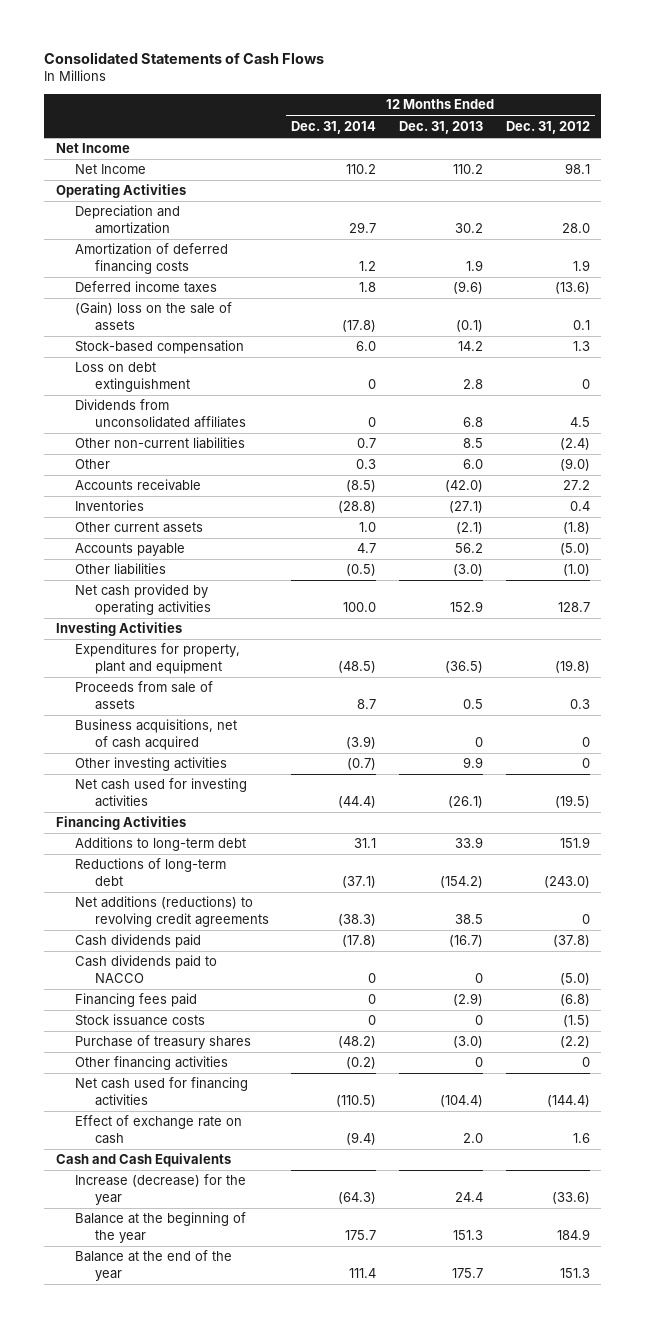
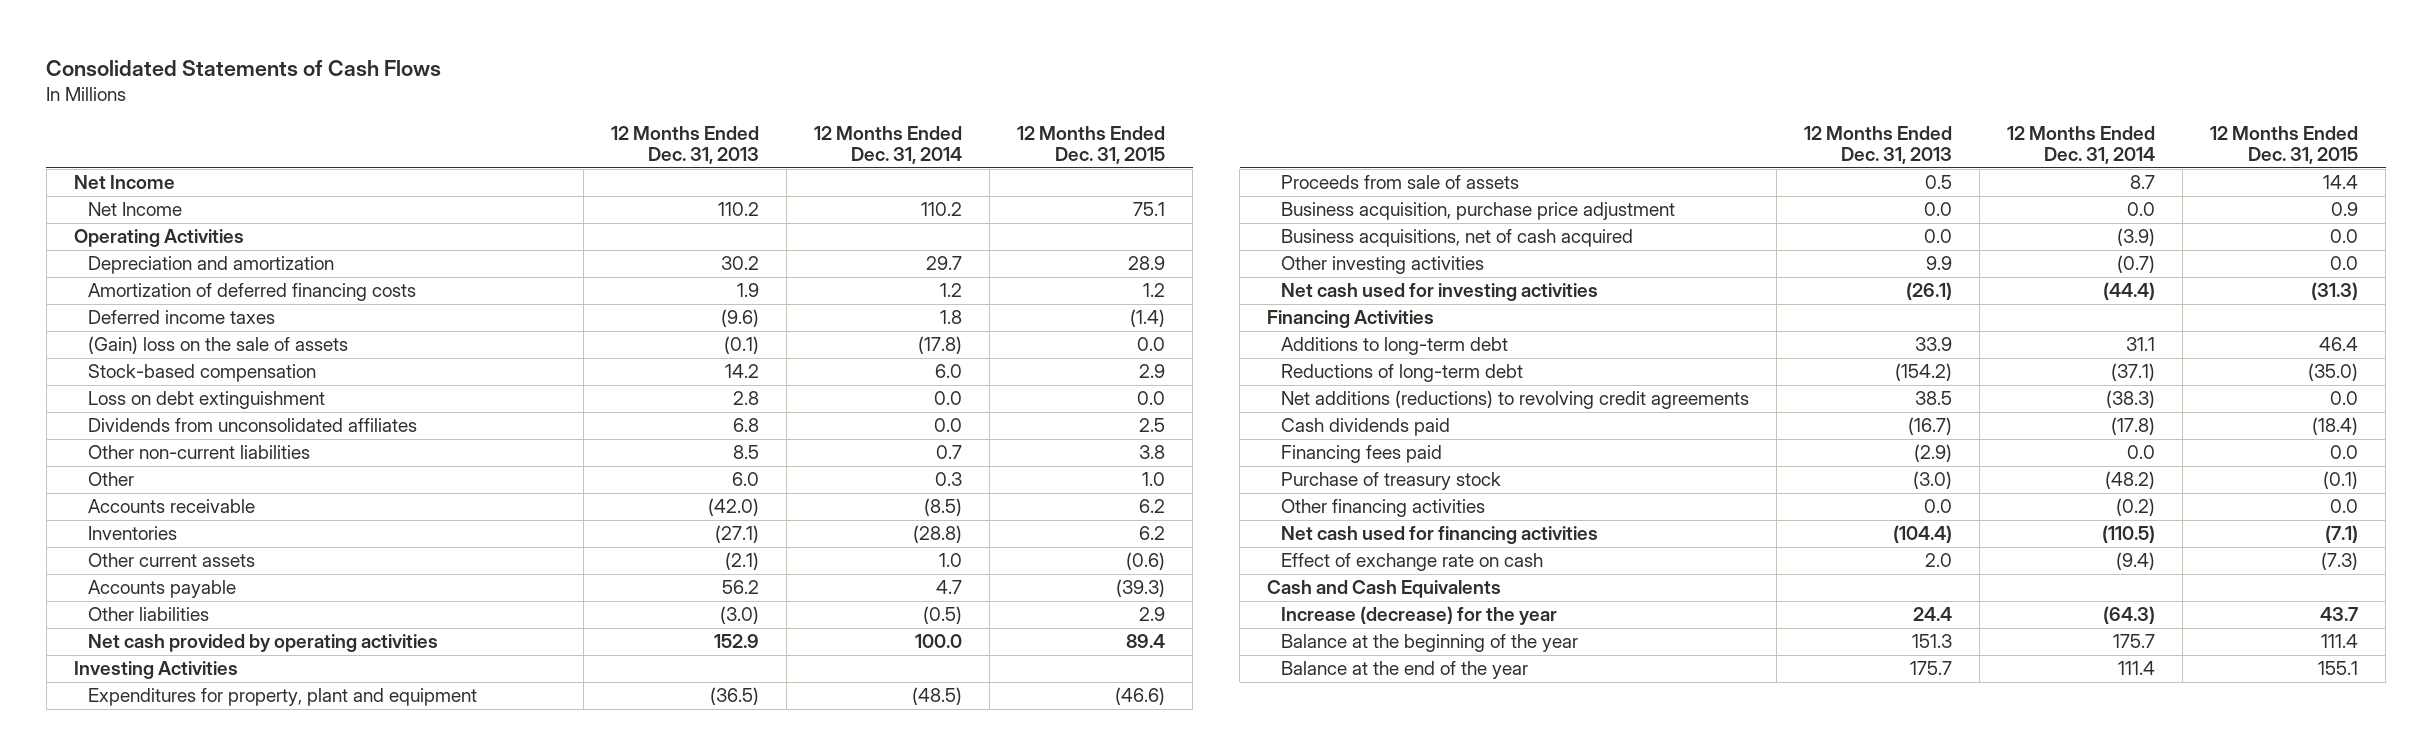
- | 12 Months Ended Dec. 31, 2014 | 12 Months Ended Dec. 31, 2013 | 12 Months Ended Dec. 31, 2012
+ | 12 Months Ended Dec. 31, 2013 | 12 Months Ended Dec. 31, 2014 | 12 Months Ended Dec. 31, 2015
- Loss on debt extinguishment | 0 | 2.8 | 0
- Dividends from unconsolidated affiliates | 0 | 6.8 | 4.5
+ Loss on debt extinguishment | 2.8 | 0.0 | 0.0
+ Dividends from unconsolidated affiliates | 6.8 | 0.0 | 2.5
- Business acquisitions, net of cash acquired | (3.9) | 0 | 0
+ Business acquisition, purchase price adjustment | 0.0 | 0.0 | 0.9
+ Business acquisitions, net of cash acquired | 0.0 | (3.9) | 0.0
- Cash dividends paid to NACCO | 0 | 0 | (5.0)
- Financing fees paid | 0 | (2.9) | (6.8)
- Stock issuance costs | 0 | 0 | (1.5)
- Purchase of treasury shares | (48.2) | (3.0) | (2.2)
- Other financing activities | (0.2) | 0 | 0
+ Financing fees paid | (2.9) | 0.0 | 0.0
+ Purchase of treasury stock | (3.0) | (48.2) | (0.1)
+ Other financing activities | 0.0 | (0.2) | 0.0

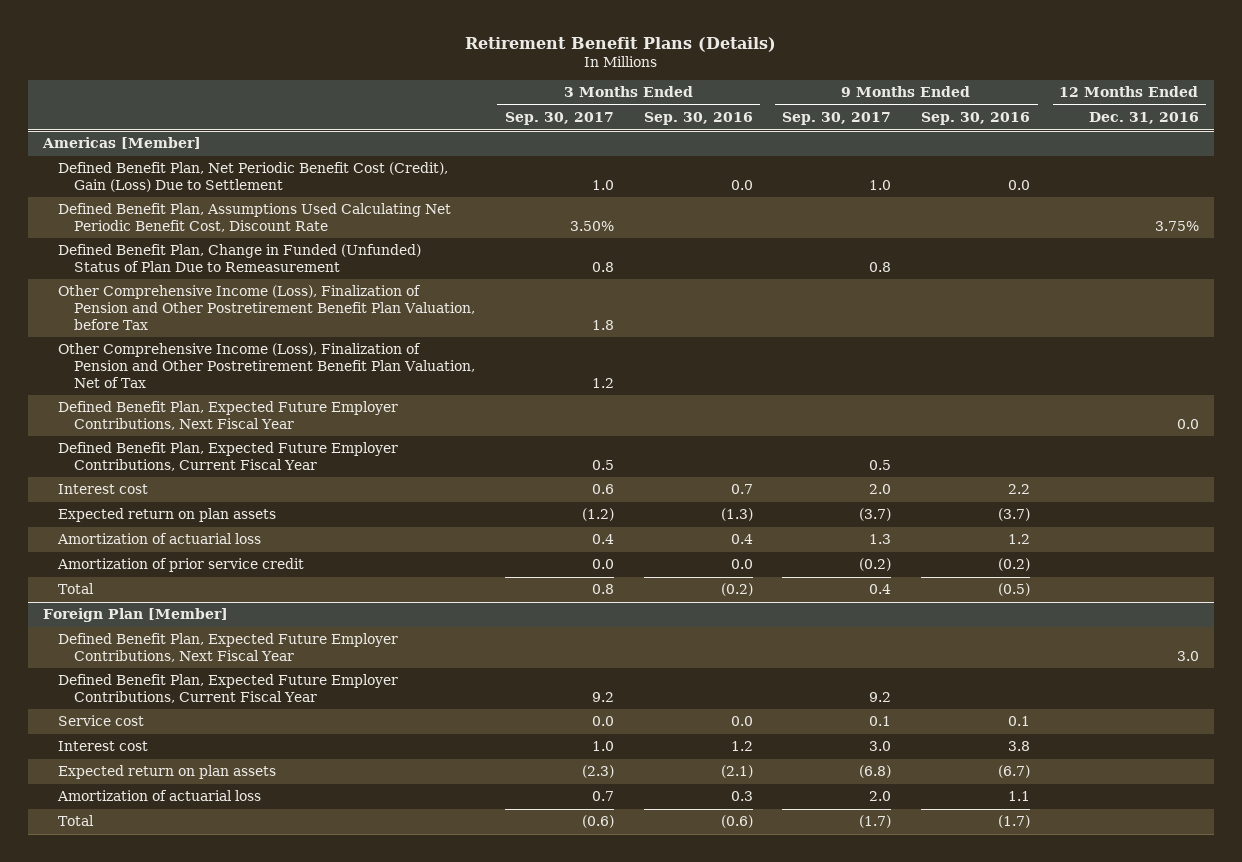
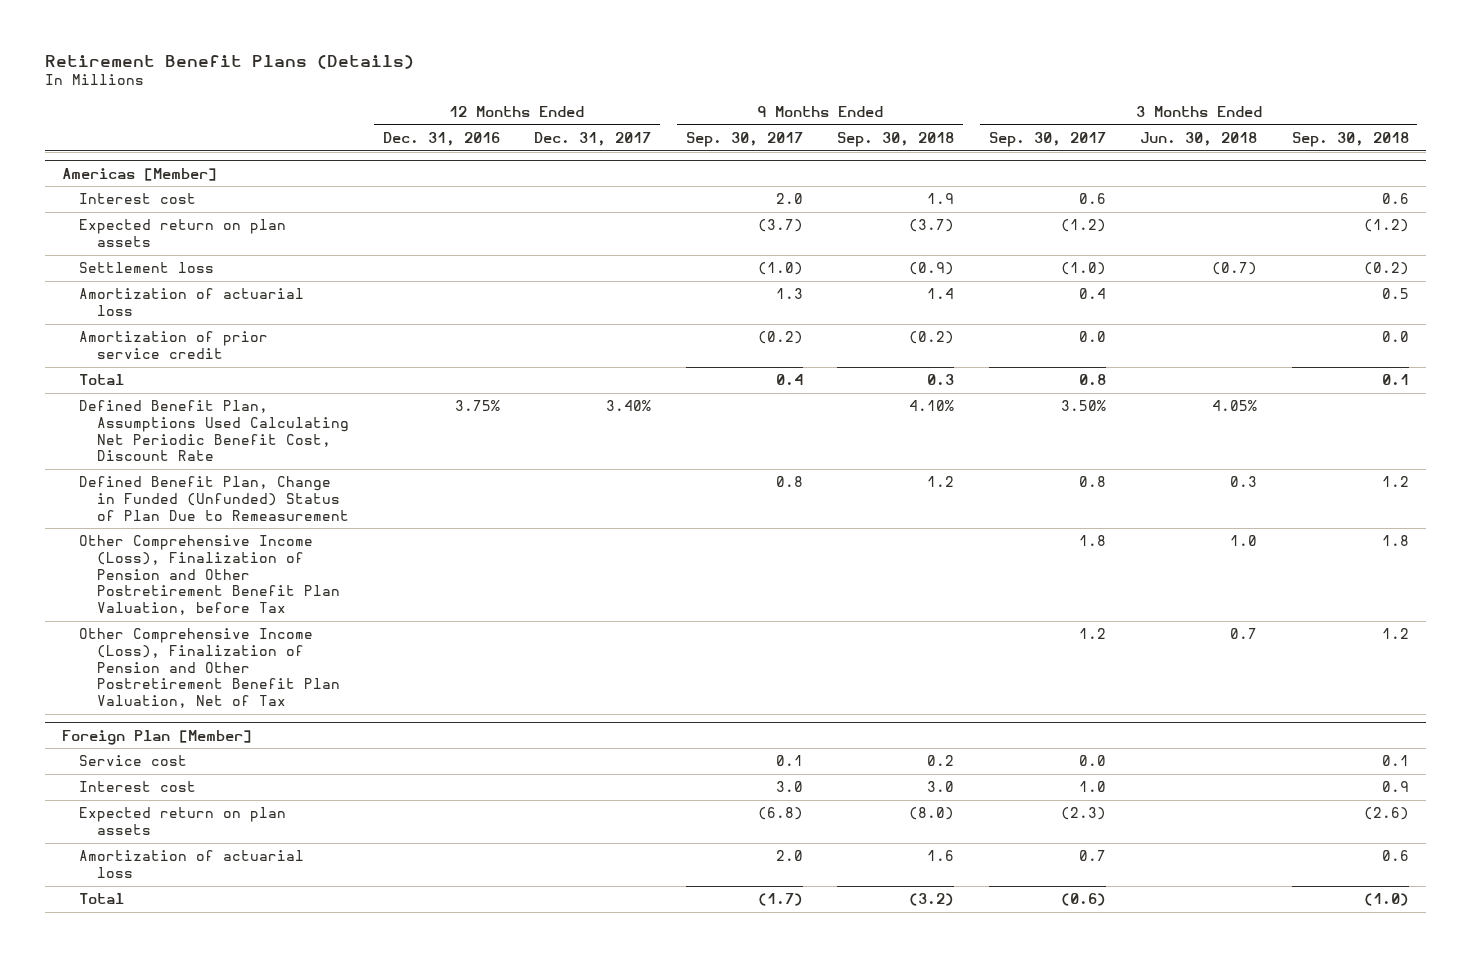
- | 3 Months Ended Sep. 30, 2017 | 3 Months Ended Sep. 30, 2016 | 9 Months Ended Sep. 30, 2017 | 9 Months Ended Sep. 30, 2016 | 12 Months Ended Dec. 31, 2016
+ | 12 Months Ended Dec. 31, 2016 | 12 Months Ended Dec. 31, 2017 | 9 Months Ended Sep. 30, 2017 | 9 Months Ended Sep. 30, 2018 | 3 Months Ended Sep. 30, 2017 | 3 Months Ended Jun. 30, 2018 | 3 Months Ended Sep. 30, 2018
@ Americas [Member]
- Defined Benefit Plan, Net Periodic Benefit Cost (Credit), Gain (Loss) Due to Settlement | 1.0 | 0.0 | 1.0 | 0.0 |
- Defined Benefit Plan, Expected Future Employer Contributions, Next Fiscal Year | | | | | 0.0
- Defined Benefit Plan, Expected Future Employer Contributions, Current Fiscal Year | 0.5 | | 0.5 | |
+ Settlement loss | | | (1.0) | (0.9) | (1.0) | (0.7) | (0.2)
moved down: Defined Benefit Plan, Assumptions Used Calculating Net Periodic Benefit Cost, Discount Rate | 3.75% | 3.40% | | 4.10% | 3.50% | 4.05% |
moved down: Defined Benefit Plan, Change in Funded (Unfunded) Status of Plan Due to Remeasurement | | | 0.8 | 1.2 | 0.8 | 0.3 | 1.2
moved down: Other Comprehensive Income (Loss), Finalization of Pension and Other Postretirement Benefit Plan Valuation, before Tax | | | | | 1.8 | 1.0 | 1.8
moved down: Other Comprehensive Income (Loss), Finalization of Pension and Other Postretirement Benefit Plan Valuation, Net of Tax | | | | | 1.2 | 0.7 | 1.2
@ Foreign Plan [Member]
- Defined Benefit Plan, Expected Future Employer Contributions, Next Fiscal Year | | | | | 3.0
- Defined Benefit Plan, Expected Future Employer Contributions, Current Fiscal Year | 9.2 | | 9.2 | |

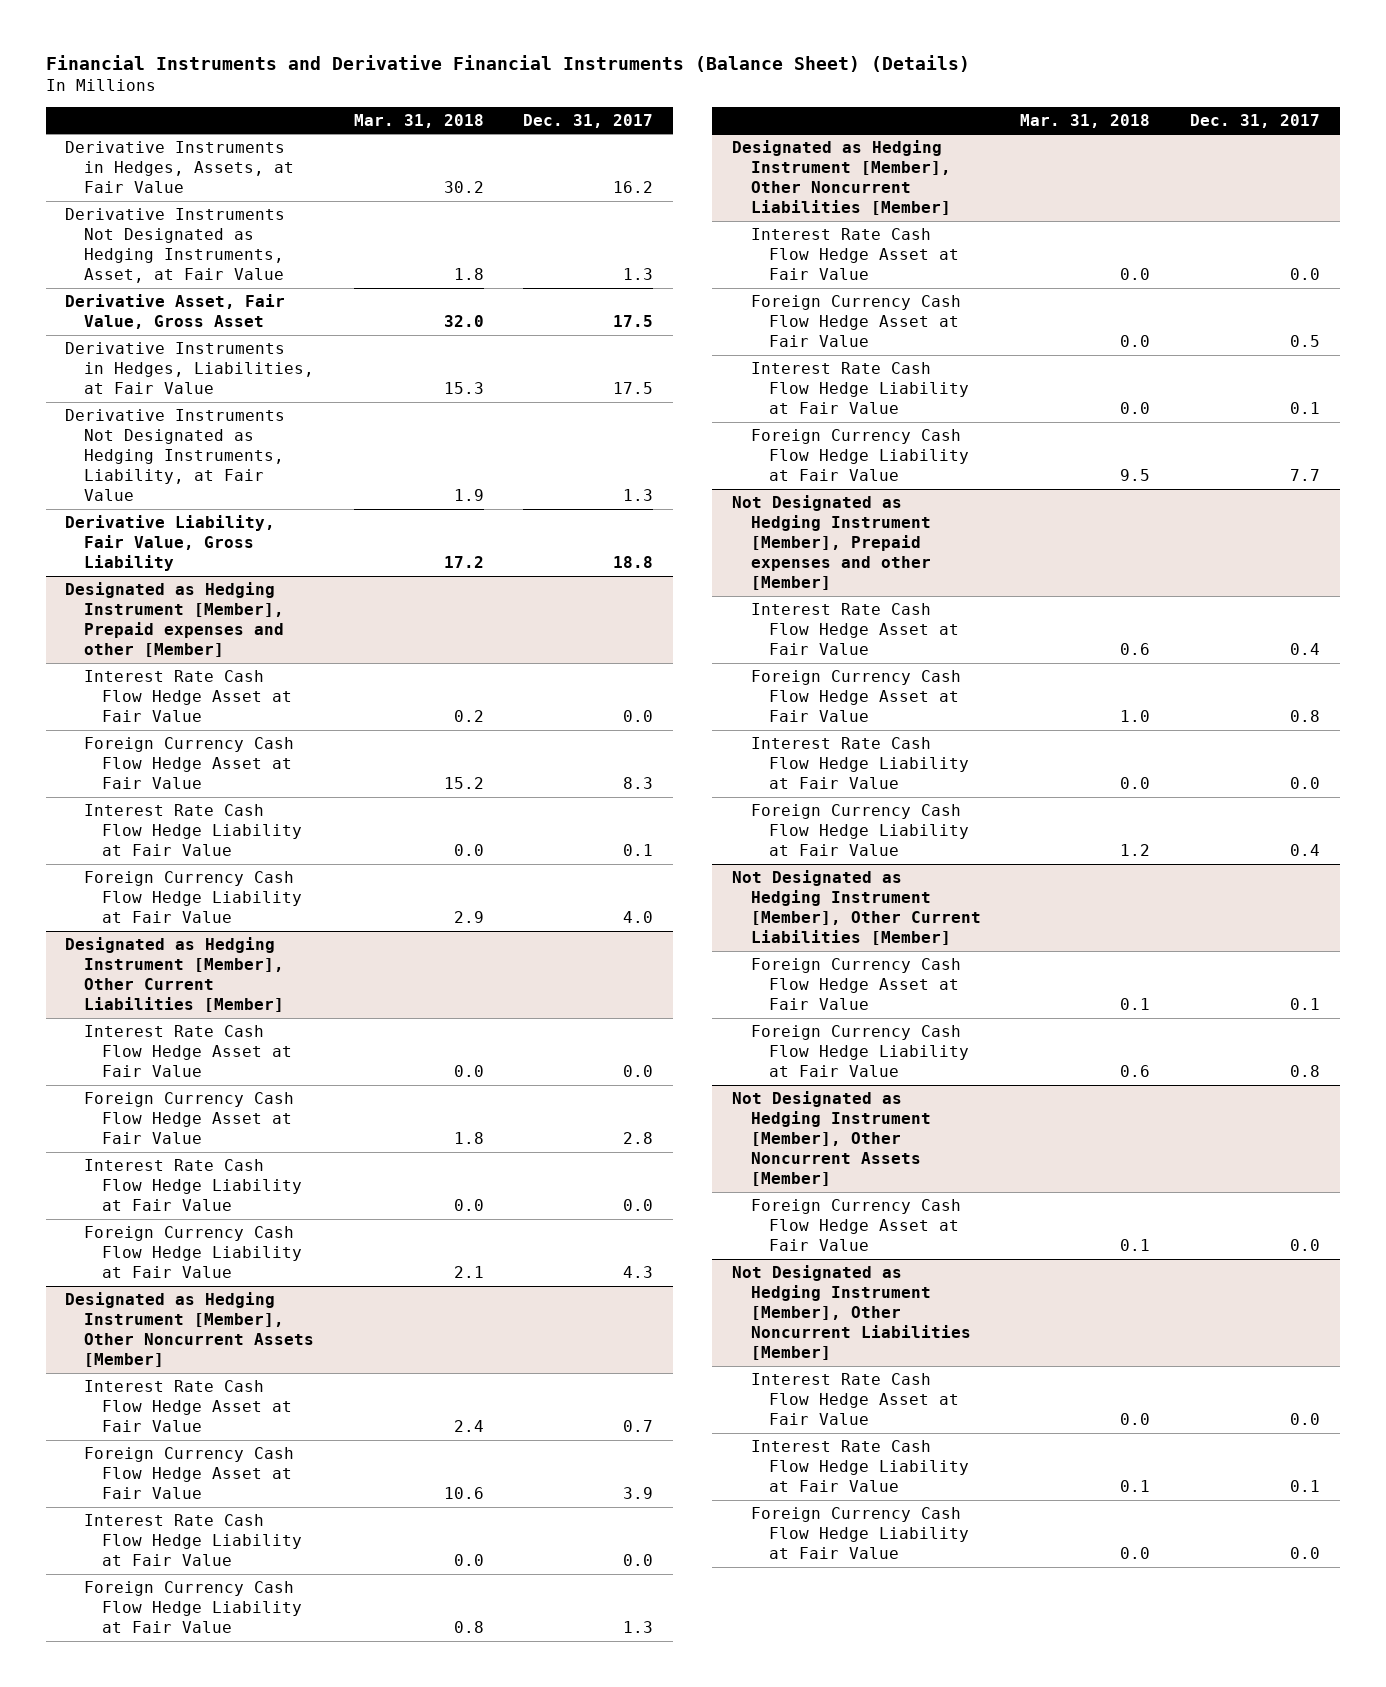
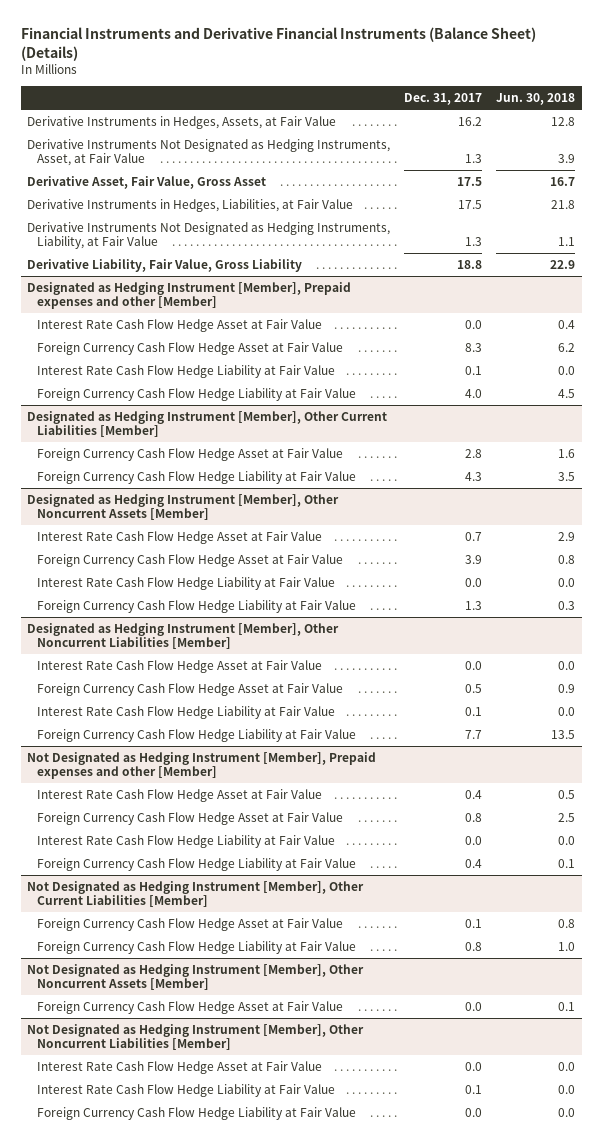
- | Mar. 31, 2018 | Dec. 31, 2017
+ | Dec. 31, 2017 | Jun. 30, 2018
@ Designated as Hedging Instrument [Member], Other Current Liabilities [Member]
- Interest Rate Cash Flow Hedge Asset at Fair Value | 0.0 | 0.0
- Interest Rate Cash Flow Hedge Liability at Fair Value | 0.0 | 0.0

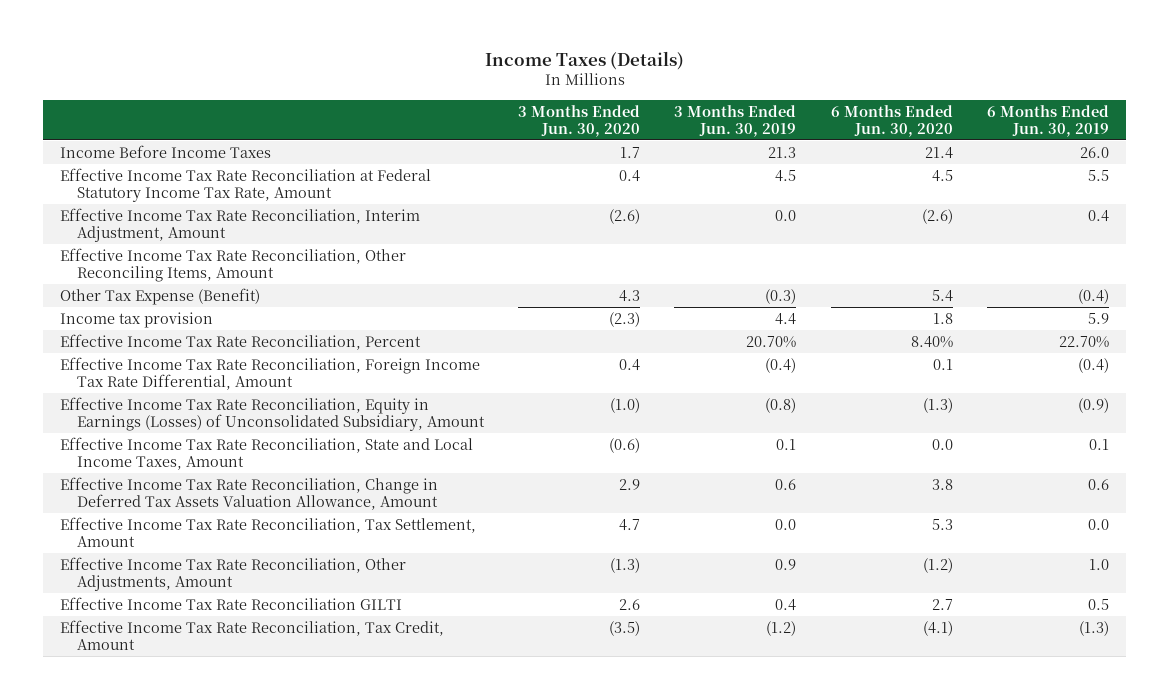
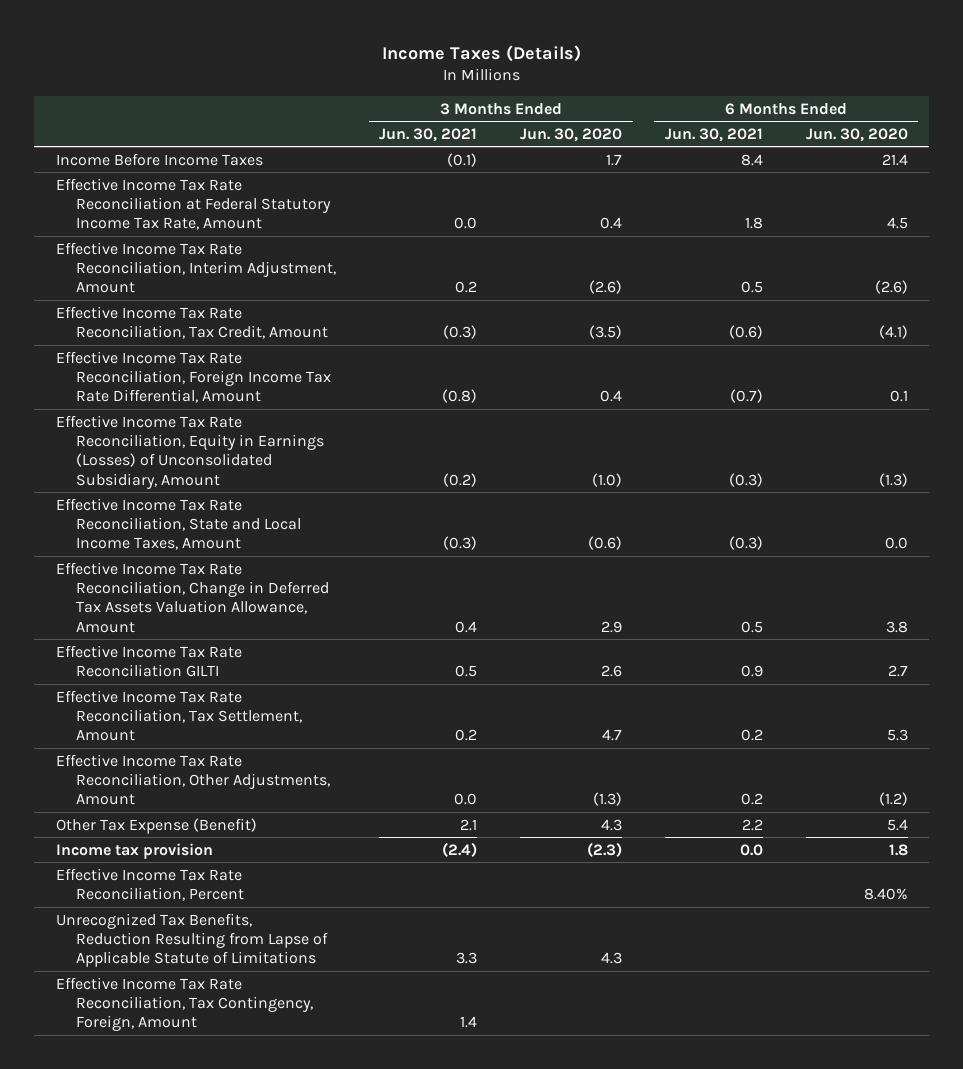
- | 3 Months Ended Jun. 30, 2020 | 3 Months Ended Jun. 30, 2019 | 6 Months Ended Jun. 30, 2020 | 6 Months Ended Jun. 30, 2019
+ | 3 Months Ended Jun. 30, 2021 | 3 Months Ended Jun. 30, 2020 | 6 Months Ended Jun. 30, 2021 | 6 Months Ended Jun. 30, 2020
- Effective Income Tax Rate Reconciliation, Other Reconciling Items, Amount
moved up: Effective Income Tax Rate Reconciliation, Tax Credit, Amount | (0.3) | (3.5) | (0.6) | (4.1)
moved up: Effective Income Tax Rate Reconciliation GILTI | 0.5 | 2.6 | 0.9 | 2.7
moved down: Other Tax Expense (Benefit) | 2.1 | 4.3 | 2.2 | 5.4
moved down: Income tax provision | (2.4) | (2.3) | 0.0 | 1.8
moved down: Effective Income Tax Rate Reconciliation, Percent | | | | 8.40%
+ Unrecognized Tax Benefits, Reduction Resulting from Lapse of Applicable Statute of Limitations | 3.3 | 4.3 | |
+ Effective Income Tax Rate Reconciliation, Tax Contingency, Foreign, Amount | 1.4 | | |

